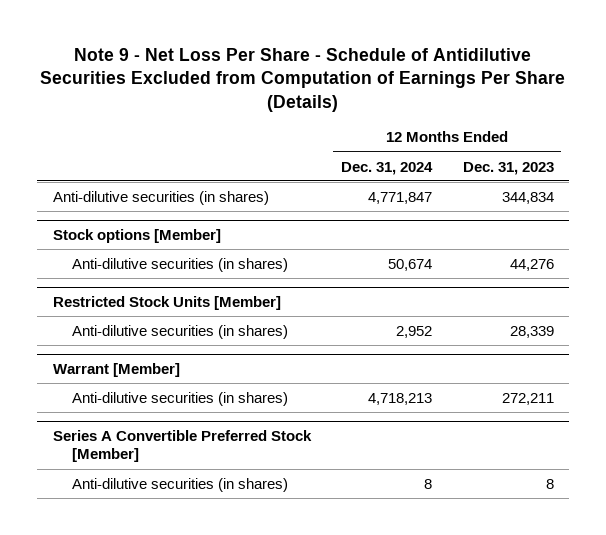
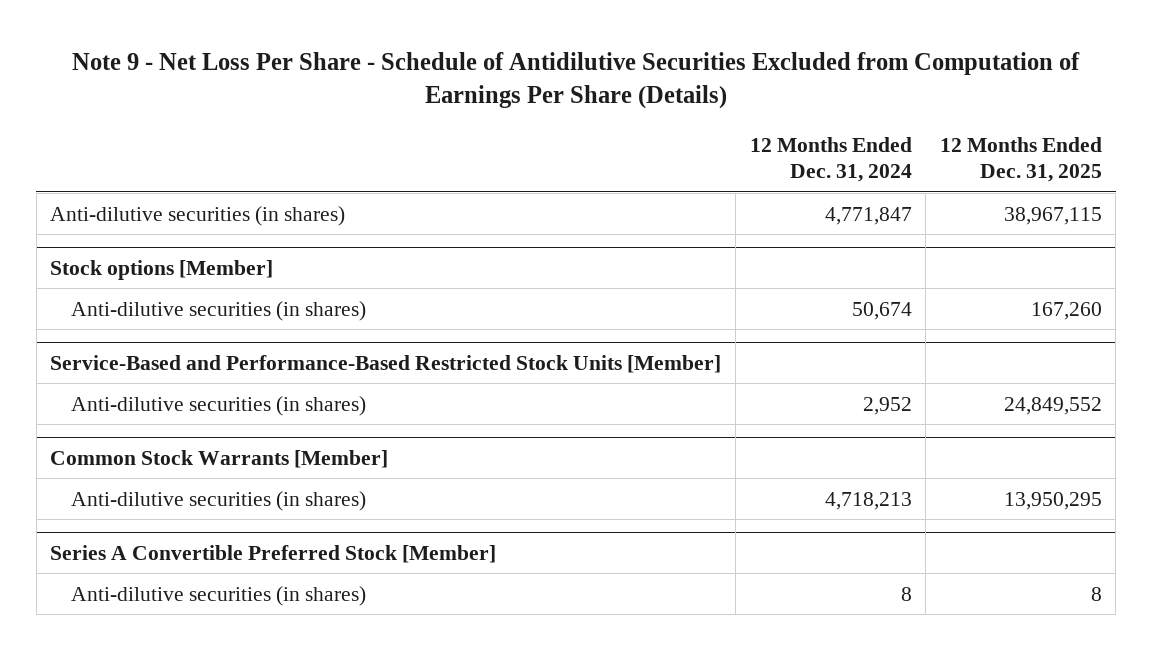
- | 12 Months Ended Dec. 31, 2024 | 12 Months Ended Dec. 31, 2023
+ | 12 Months Ended Dec. 31, 2024 | 12 Months Ended Dec. 31, 2025
- Restricted Stock Units [Member]
+ Service-Based and Performance-Based Restricted Stock Units [Member]
- Warrant [Member]
+ Common Stock Warrants [Member]

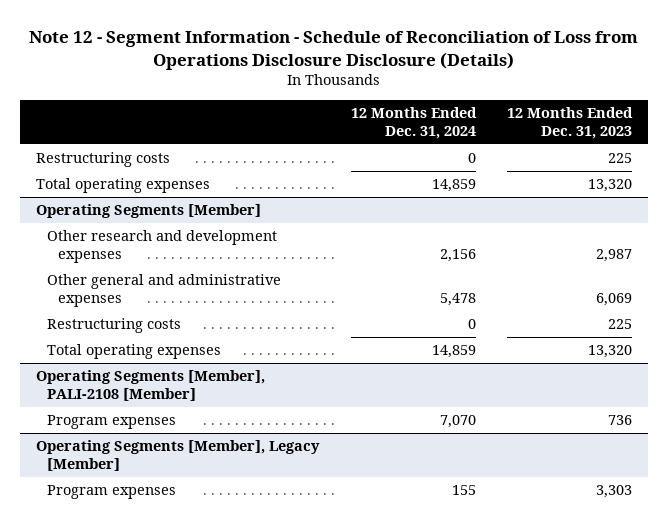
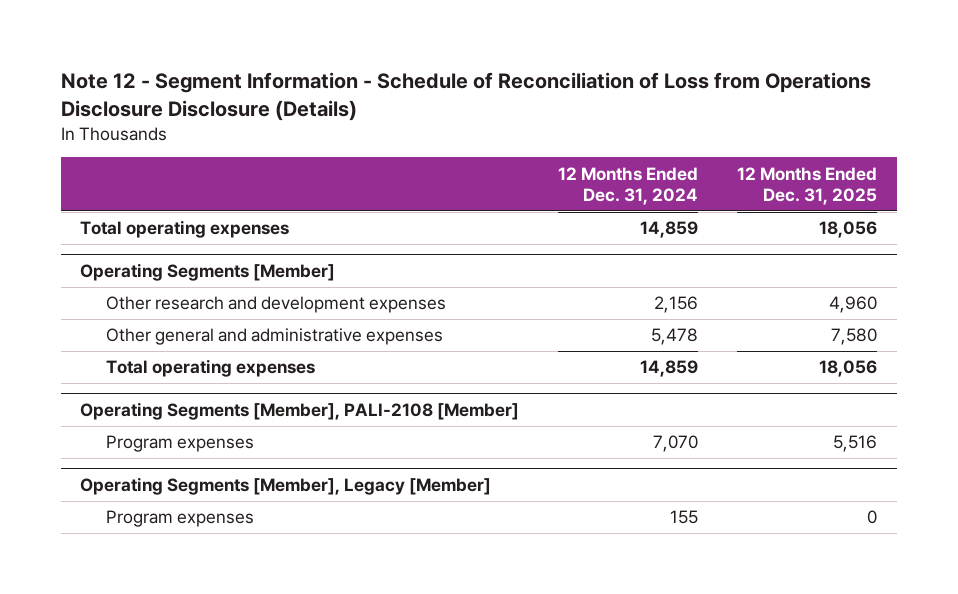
- | 12 Months Ended Dec. 31, 2024 | 12 Months Ended Dec. 31, 2023
+ | 12 Months Ended Dec. 31, 2024 | 12 Months Ended Dec. 31, 2025
- Restructuring costs | 0 | 225
@ Operating Segments [Member]
- Restructuring costs | 0 | 225

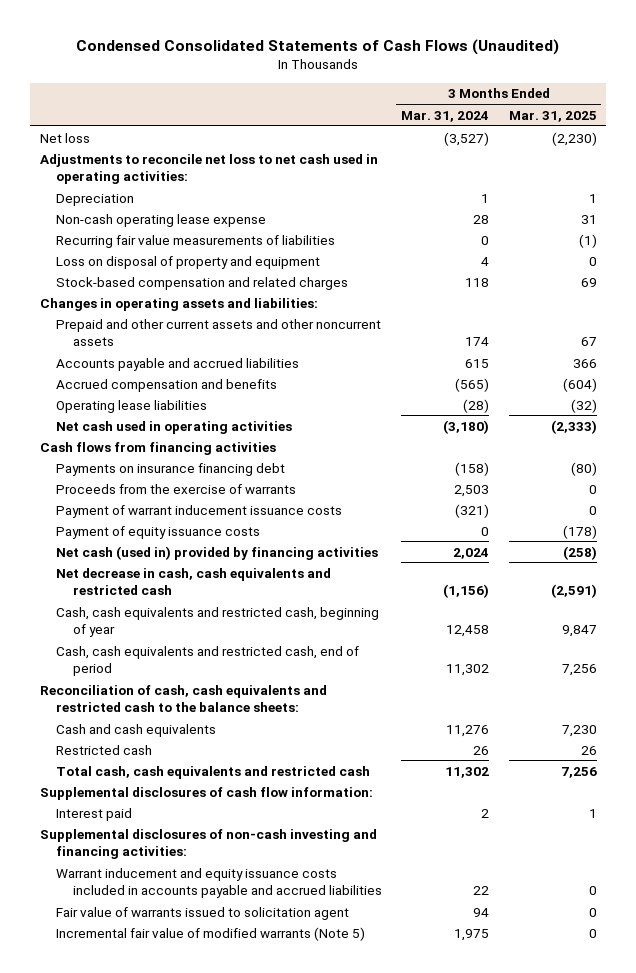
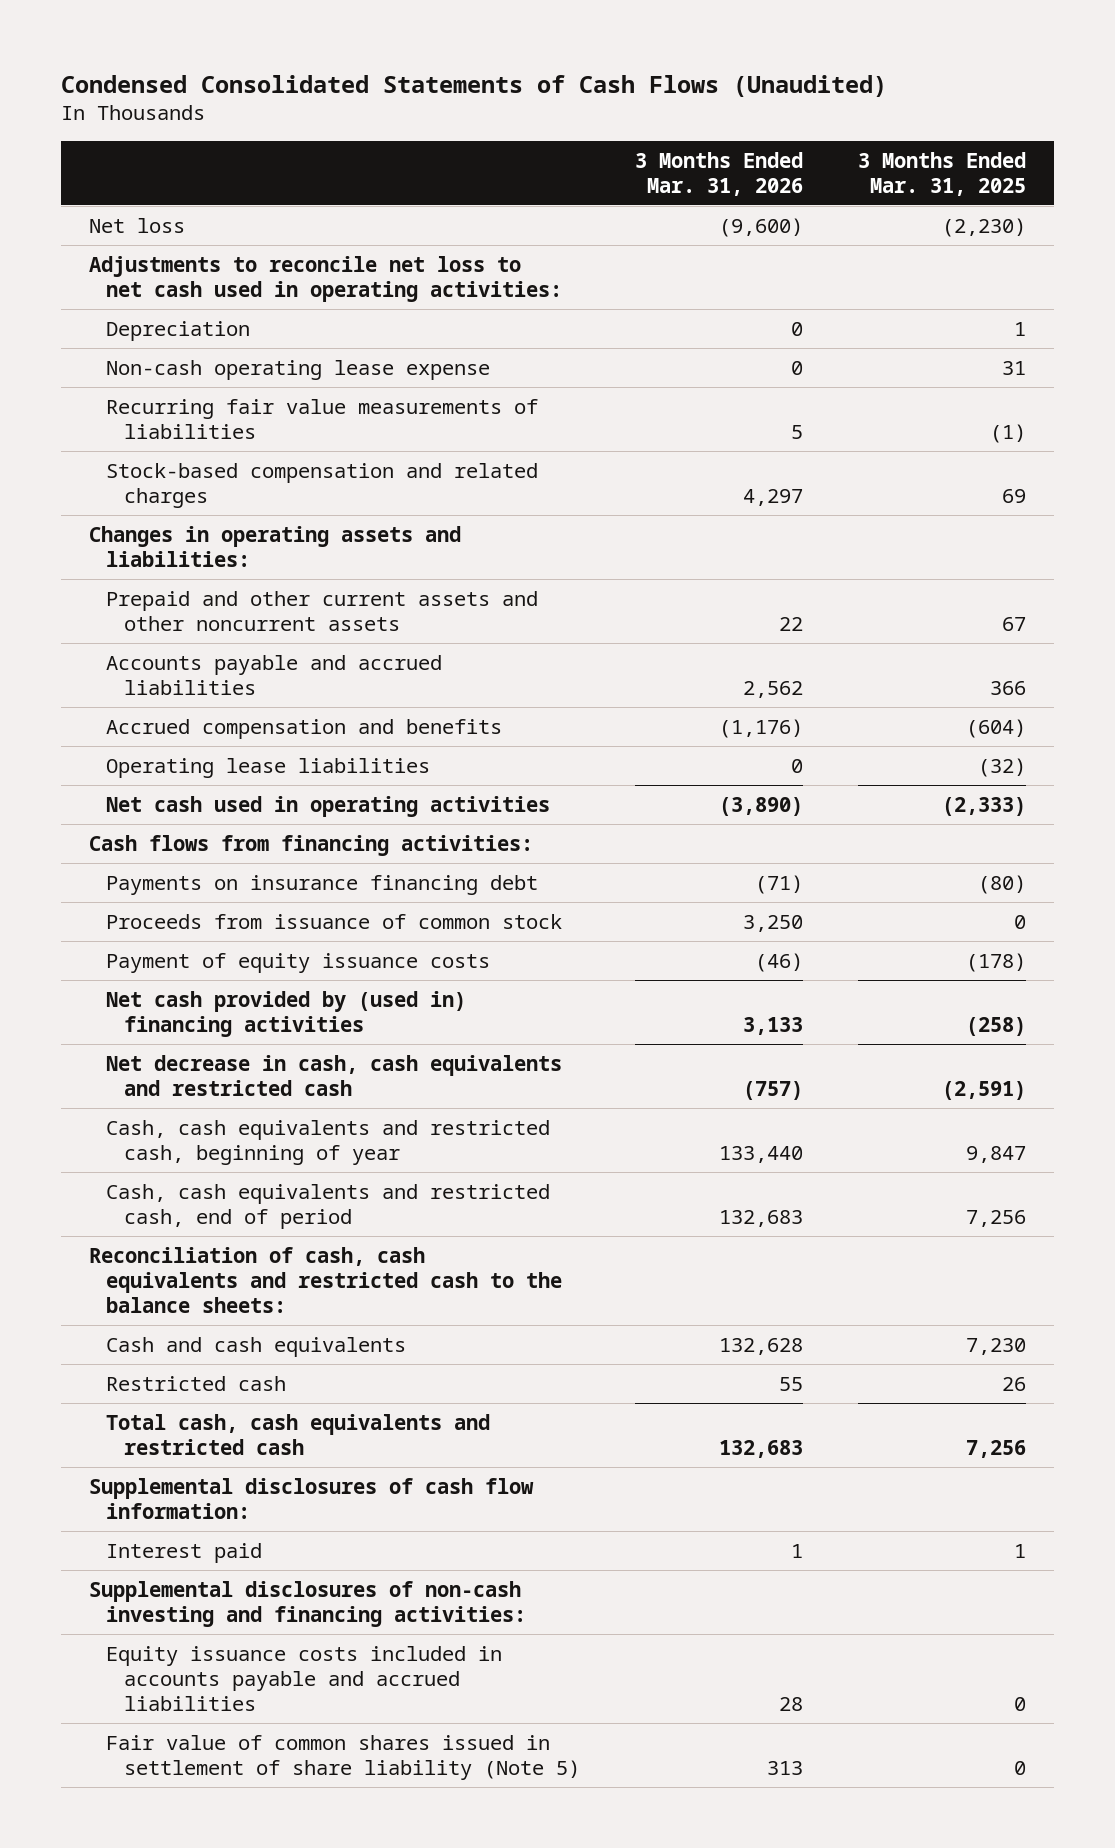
- | 3 Months Ended Mar. 31, 2024 | 3 Months Ended Mar. 31, 2025
+ | 3 Months Ended Mar. 31, 2026 | 3 Months Ended Mar. 31, 2025
- Loss on disposal of property and equipment | 4 | 0
- Cash flows from financing activities
+ Cash flows from financing activities:
- Proceeds from the exercise of warrants | 2,503 | 0
- Payment of warrant inducement issuance costs | (321) | 0
+ Proceeds from issuance of common stock | 3,250 | 0
- Net cash (used in) provided by financing activities | 2,024 | (258)
+ Net cash provided by (used in) financing activities | 3,133 | (258)
- Warrant inducement and equity issuance costs included in accounts payable and accrued liabilities | 22 | 0
- Fair value of warrants issued to solicitation agent | 94 | 0
- Incremental fair value of modified warrants (Note 5) | 1,975 | 0
+ Equity issuance costs included in accounts payable and accrued liabilities | 28 | 0
+ Fair value of common shares issued in settlement of share liability (Note 5) | 313 | 0

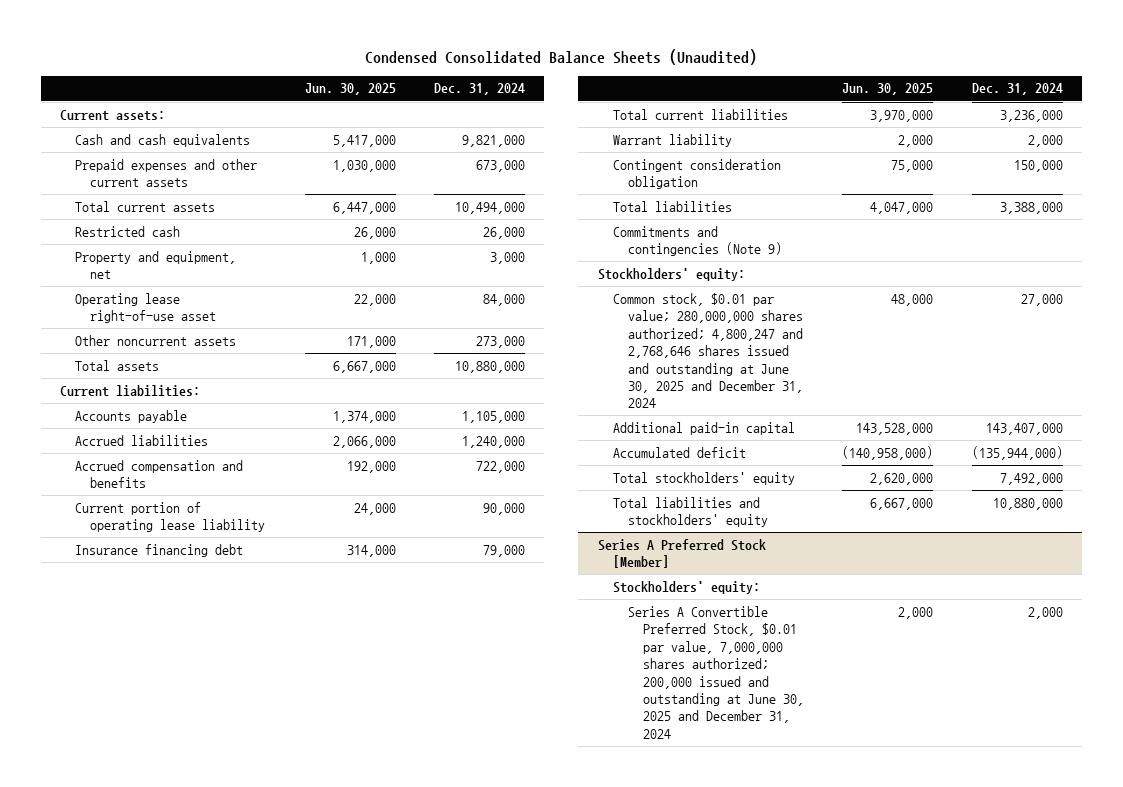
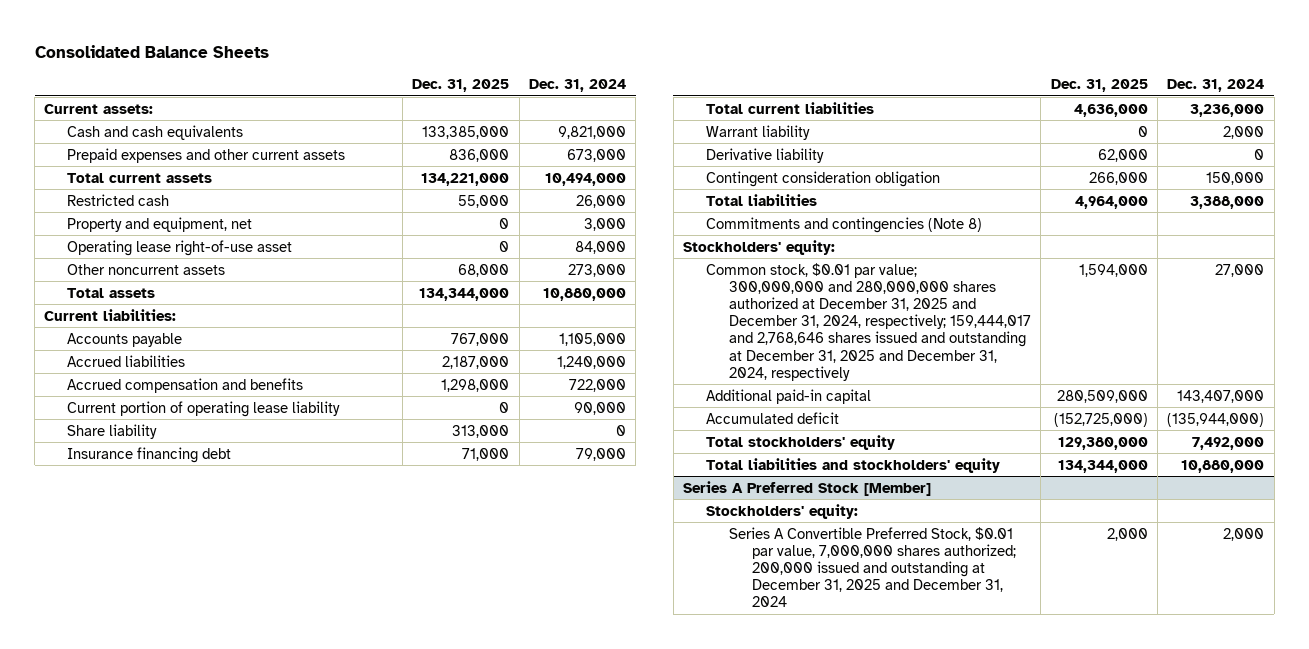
- Condensed Consolidated Balance Sheets (Unaudited)
+ Consolidated Balance Sheets
- | Jun. 30, 2025 | Dec. 31, 2024
+ | Dec. 31, 2025 | Dec. 31, 2024
+ Share liability | 313,000 | 0
+ Derivative liability | 62,000 | 0
- Commitments and contingencies (Note 9)
+ Commitments and contingencies (Note 8)
- Common stock, $0.01 par value; 280,000,000 shares authorized; 4,800,247 and 2,768,646 shares issued and outstanding at June 30, 2025 and December 31, 2024 | 48,000 | 27,000
+ Common stock, $0.01 par value; 300,000,000 and 280,000,000 shares authorized at December 31, 2025 and December 31, 2024, respectively; 159,444,017 and 2,768,646 shares issued and outstanding at December 31, 2025 and December 31, 2024, respectively | 1,594,000 | 27,000
@ Series A Preferred Stock [Member]
- Series A Convertible Preferred Stock, $0.01 par value, 7,000,000 shares authorized; 200,000 issued and outstanding at June 30, 2025 and December 31, 2024 | 2,000 | 2,000
+ Series A Convertible Preferred Stock, $0.01 par value, 7,000,000 shares authorized; 200,000 issued and outstanding at December 31, 2025 and December 31, 2024 | 2,000 | 2,000

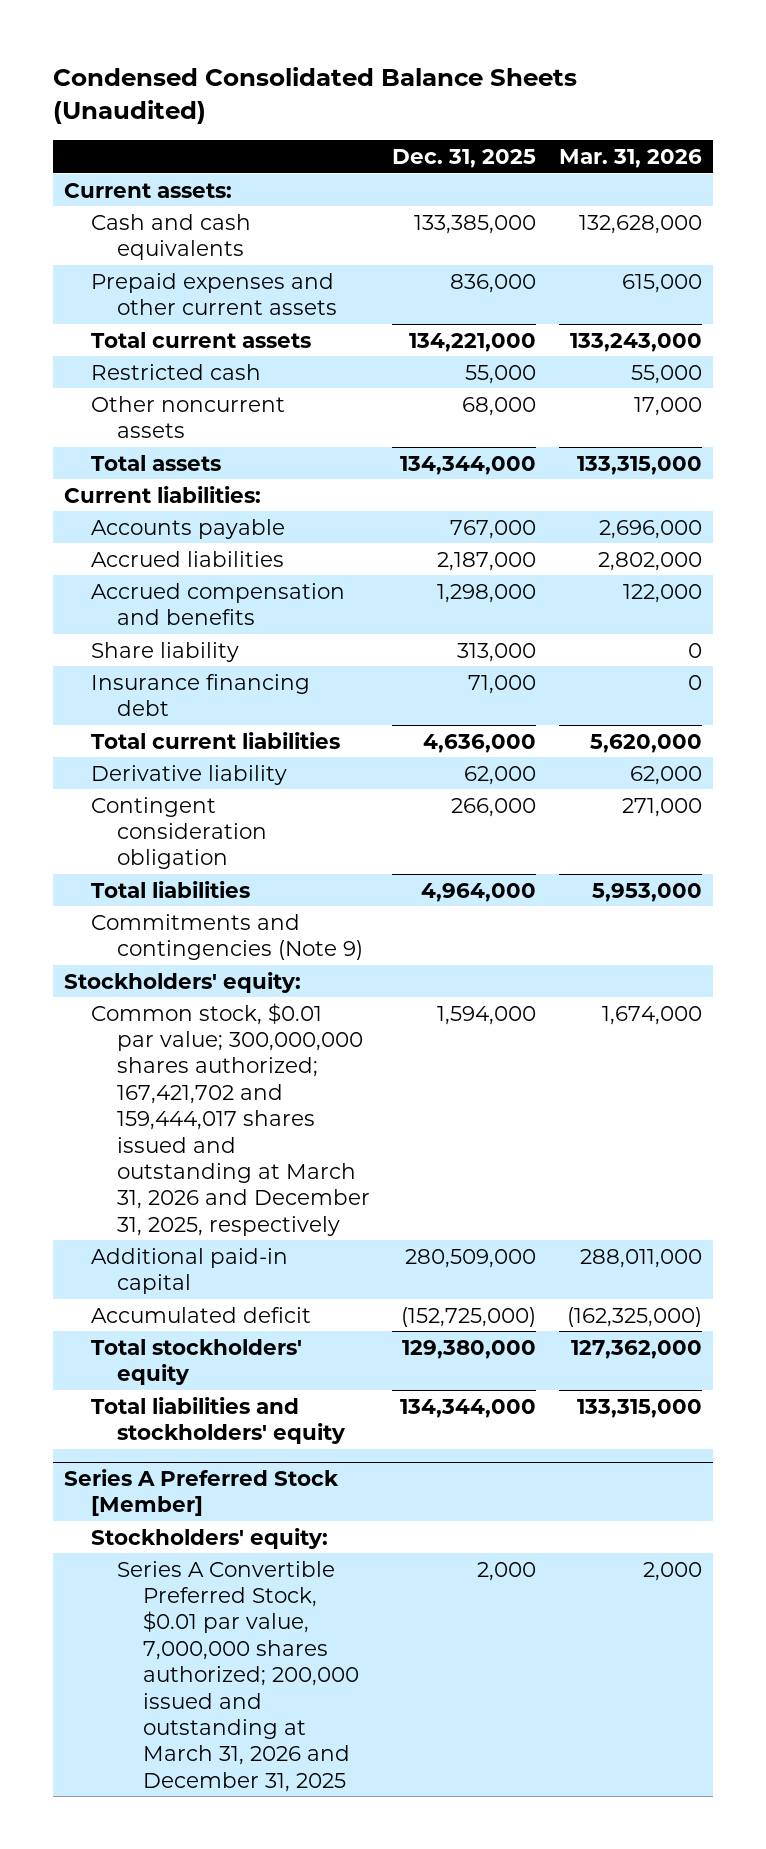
- Consolidated Balance Sheets
+ Condensed Consolidated Balance Sheets (Unaudited)
- | Dec. 31, 2025 | Dec. 31, 2024
+ | Dec. 31, 2025 | Mar. 31, 2026
- Property and equipment, net | 0 | 3,000
- Operating lease right-of-use asset | 0 | 84,000
- Current portion of operating lease liability | 0 | 90,000
- Warrant liability | 0 | 2,000
- Commitments and contingencies (Note 8)
+ Commitments and contingencies (Note 9)
- Common stock, $0.01 par value; 300,000,000 and 280,000,000 shares authorized at December 31, 2025 and December 31, 2024, respectively; 159,444,017 and 2,768,646 shares issued and outstanding at December 31, 2025 and December 31, 2024, respectively | 1,594,000 | 27,000
+ Common stock, $0.01 par value; 300,000,000 shares authorized; 167,421,702 and 159,444,017 shares issued and outstanding at March 31, 2026 and December 31, 2025, respectively | 1,594,000 | 1,674,000
@ Series A Preferred Stock [Member]
- Series A Convertible Preferred Stock, $0.01 par value, 7,000,000 shares authorized; 200,000 issued and outstanding at December 31, 2025 and December 31, 2024 | 2,000 | 2,000
+ Series A Convertible Preferred Stock, $0.01 par value, 7,000,000 shares authorized; 200,000 issued and outstanding at March 31, 2026 and December 31, 2025 | 2,000 | 2,000

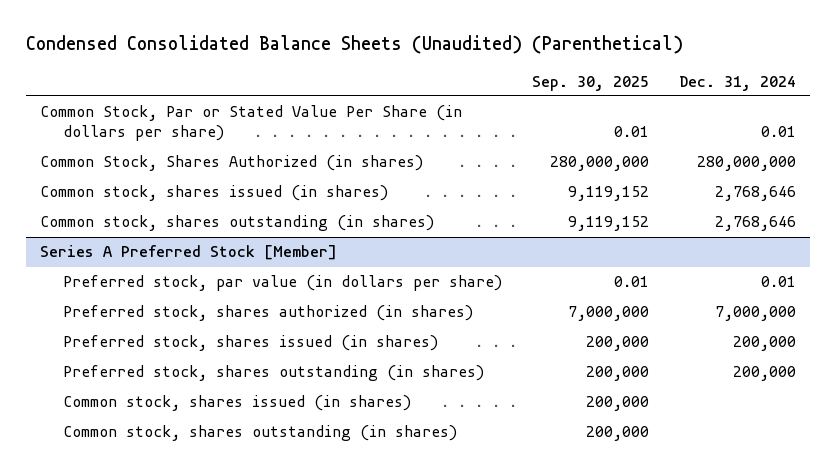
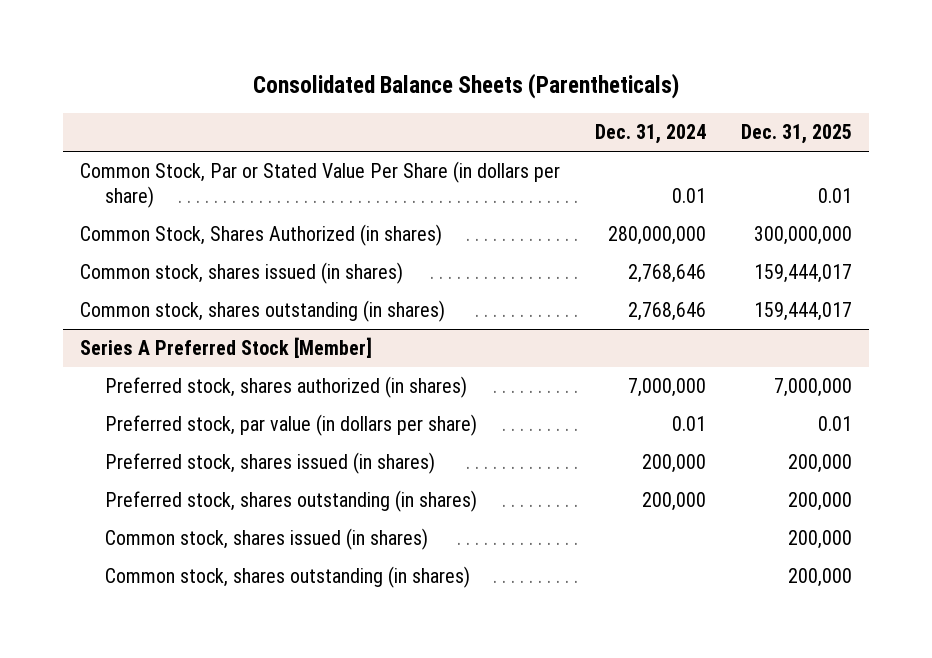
- Condensed Consolidated Balance Sheets (Unaudited) (Parenthetical)
+ Consolidated Balance Sheets (Parentheticals)
- | Sep. 30, 2025 | Dec. 31, 2024
+ | Dec. 31, 2024 | Dec. 31, 2025
@ Series A Preferred Stock [Member]
moved down: Preferred stock, par value (in dollars per share) | 0.01 | 0.01

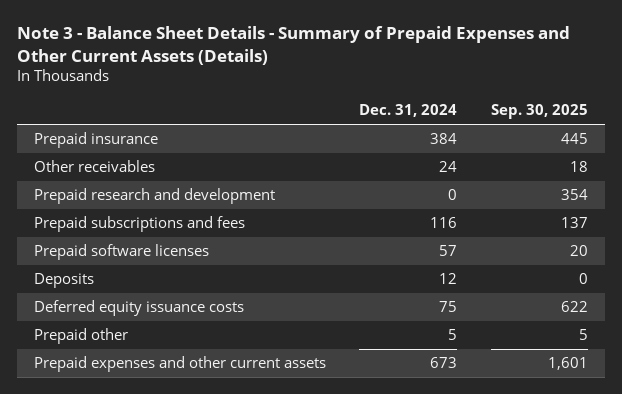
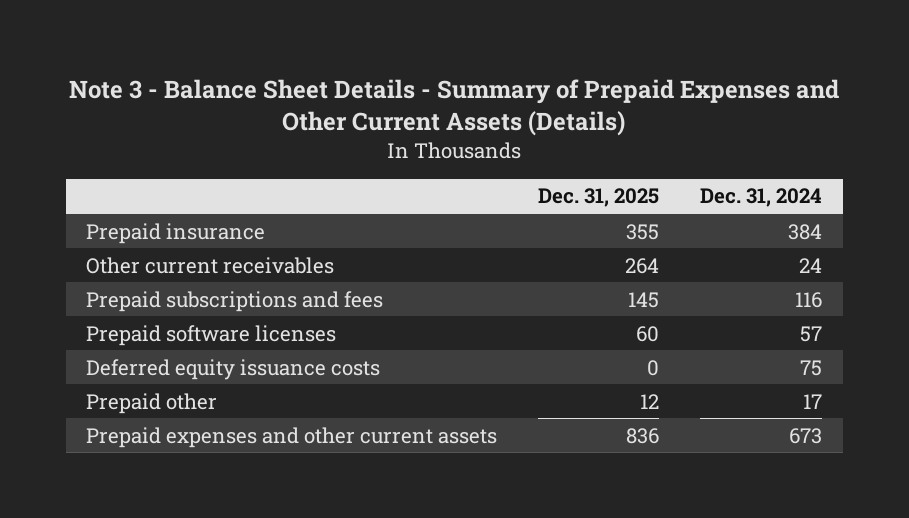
- | Dec. 31, 2024 | Sep. 30, 2025
+ | Dec. 31, 2025 | Dec. 31, 2024
- Other receivables | 24 | 18
- Prepaid research and development | 0 | 354
+ Other current receivables | 264 | 24
- Deposits | 12 | 0
- Prepaid other | 5 | 5
+ Prepaid other | 12 | 17

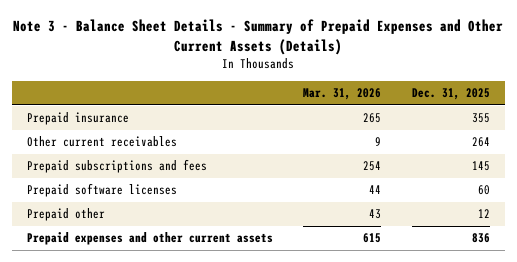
- | Dec. 31, 2025 | Dec. 31, 2024
+ | Mar. 31, 2026 | Dec. 31, 2025
- Deferred equity issuance costs | 0 | 75

